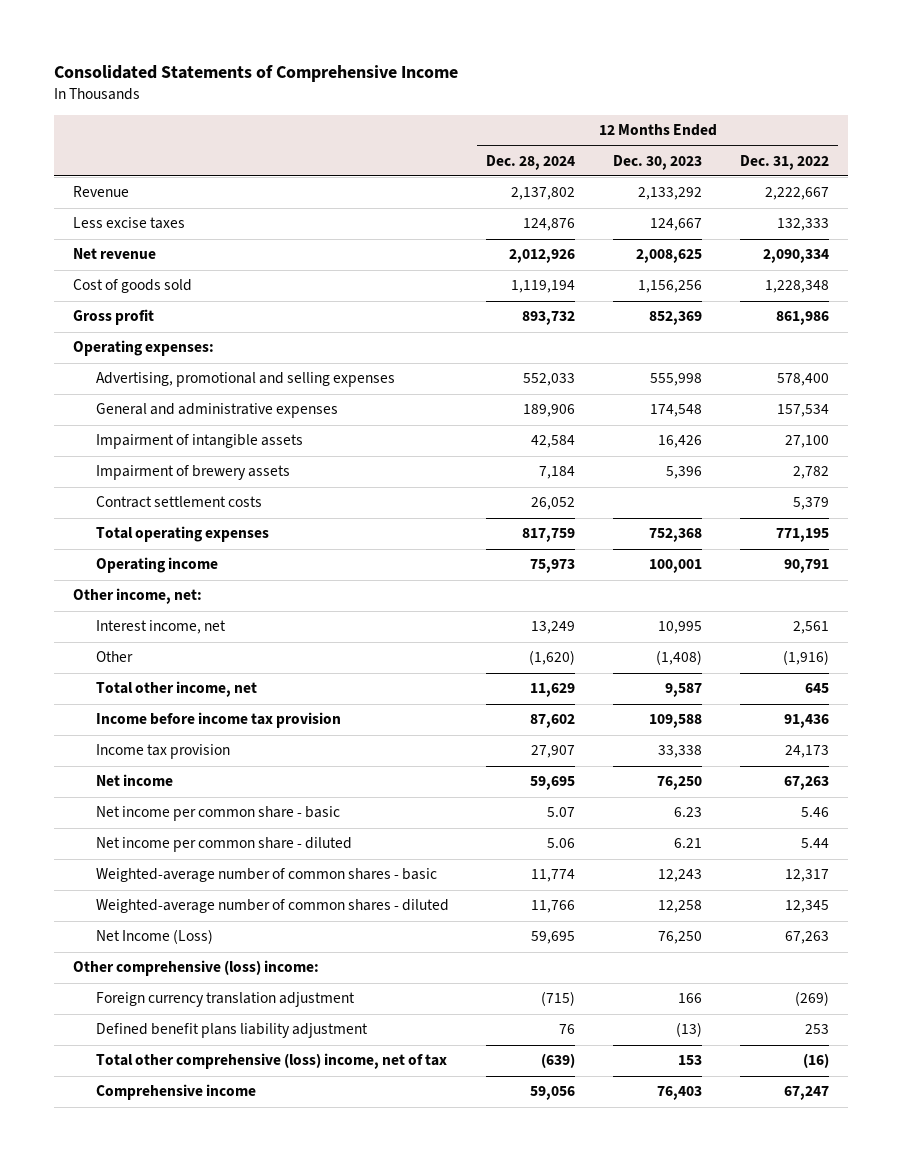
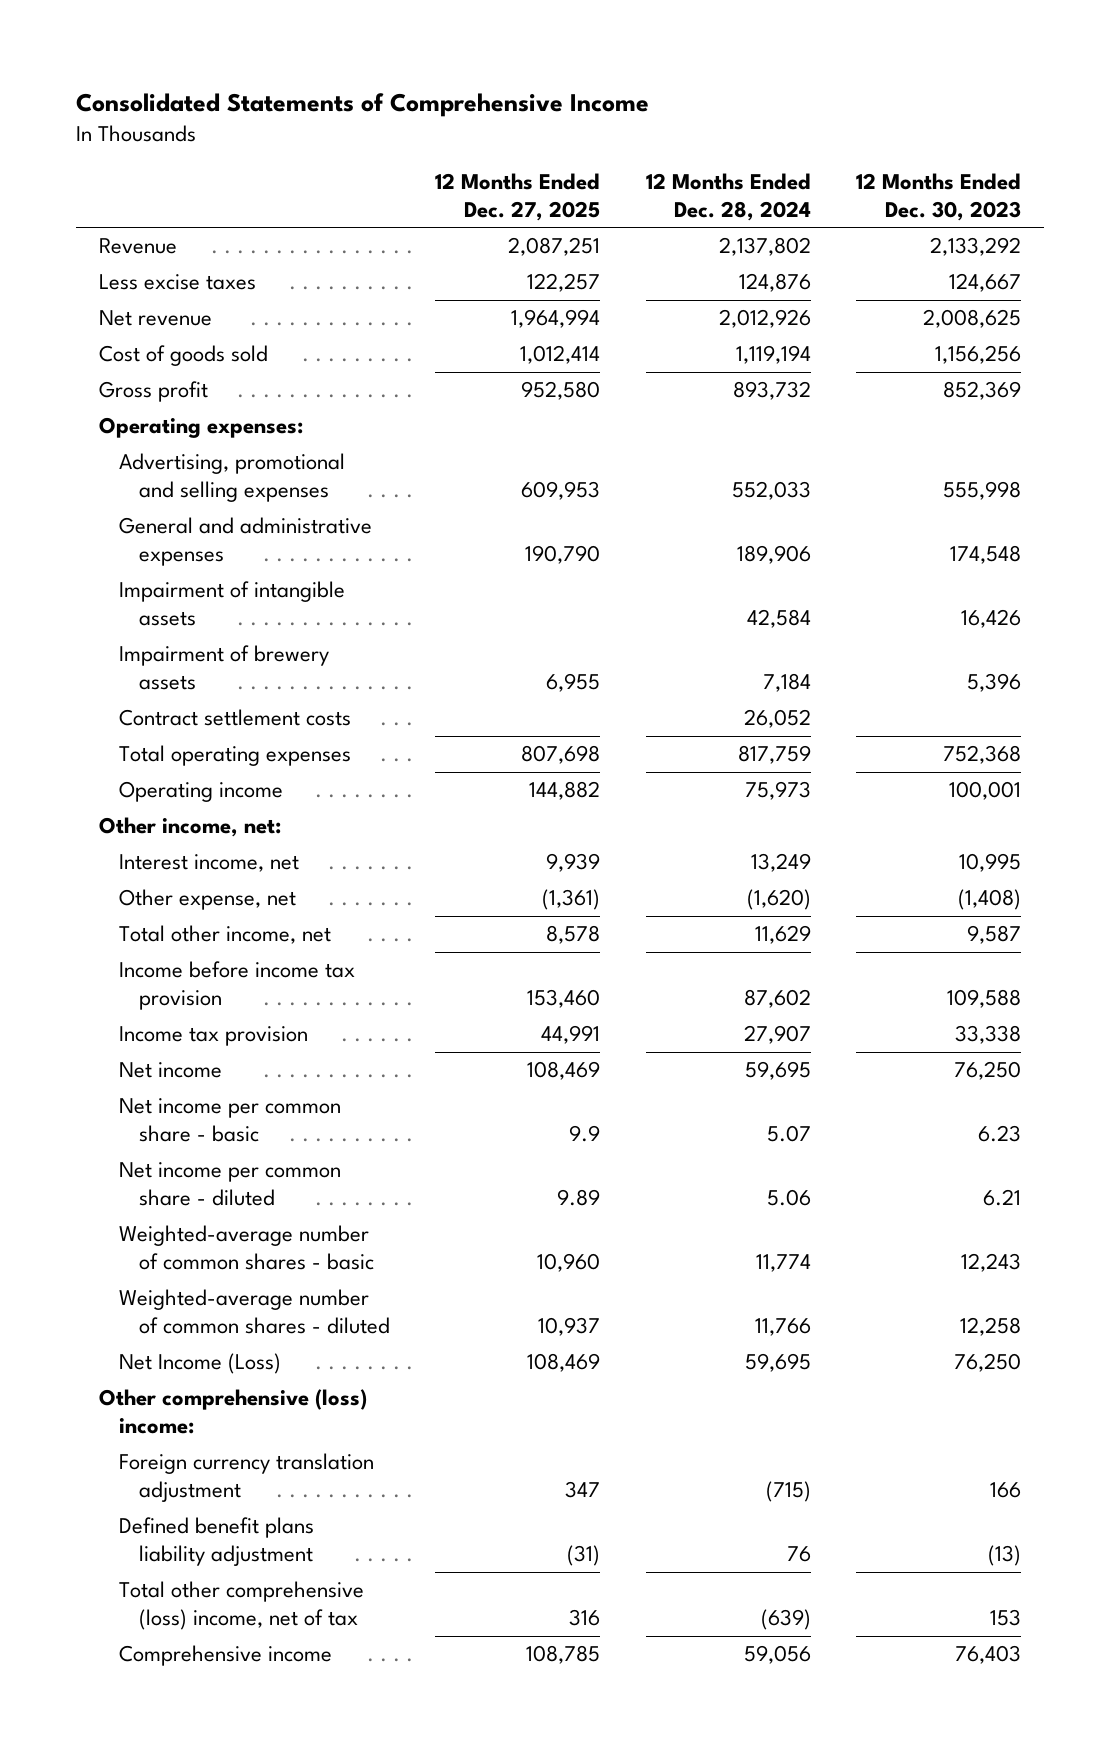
- | 12 Months Ended Dec. 28, 2024 | 12 Months Ended Dec. 30, 2023 | 12 Months Ended Dec. 31, 2022
+ | 12 Months Ended Dec. 27, 2025 | 12 Months Ended Dec. 28, 2024 | 12 Months Ended Dec. 30, 2023
- Other | (1,620) | (1,408) | (1,916)
+ Other expense, net | (1,361) | (1,620) | (1,408)

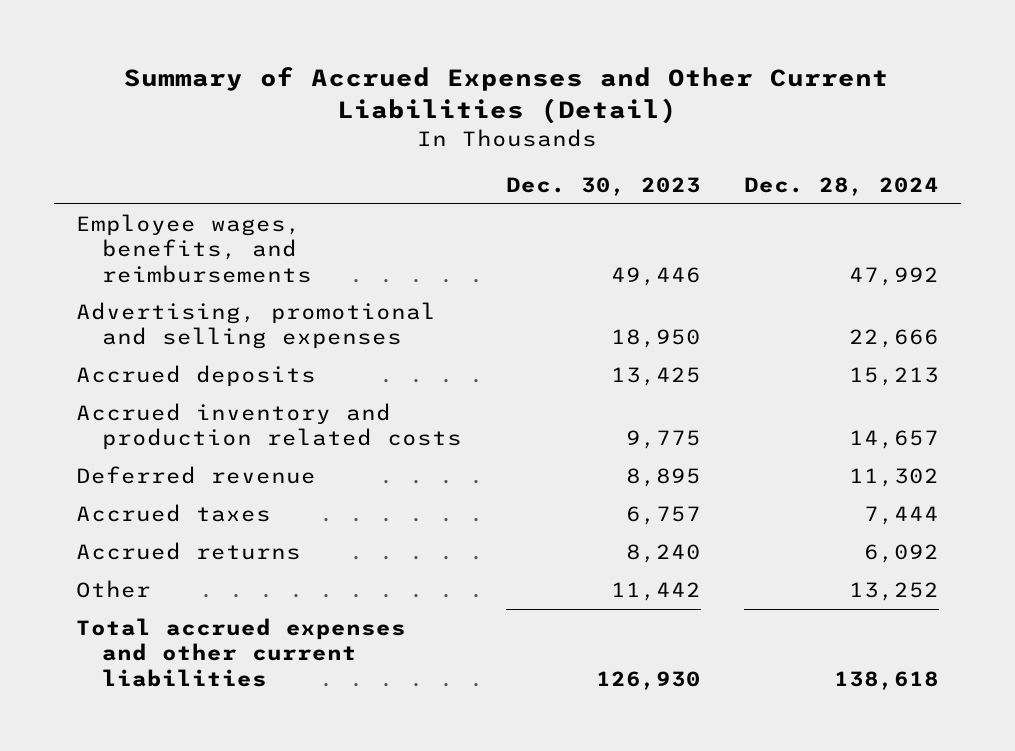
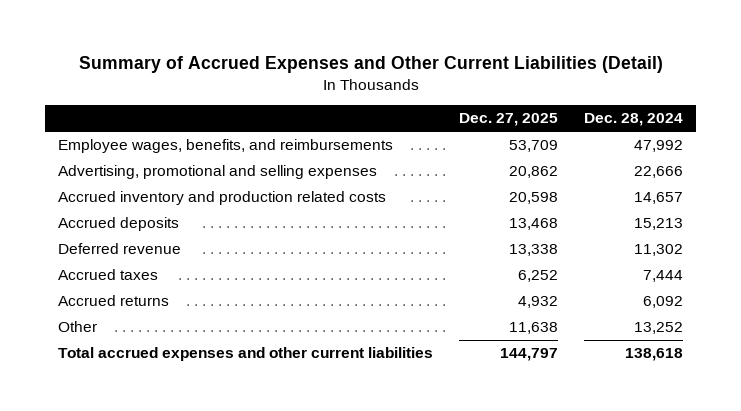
- | Dec. 30, 2023 | Dec. 28, 2024
+ | Dec. 27, 2025 | Dec. 28, 2024
moved down: Accrued deposits | 13,468 | 15,213

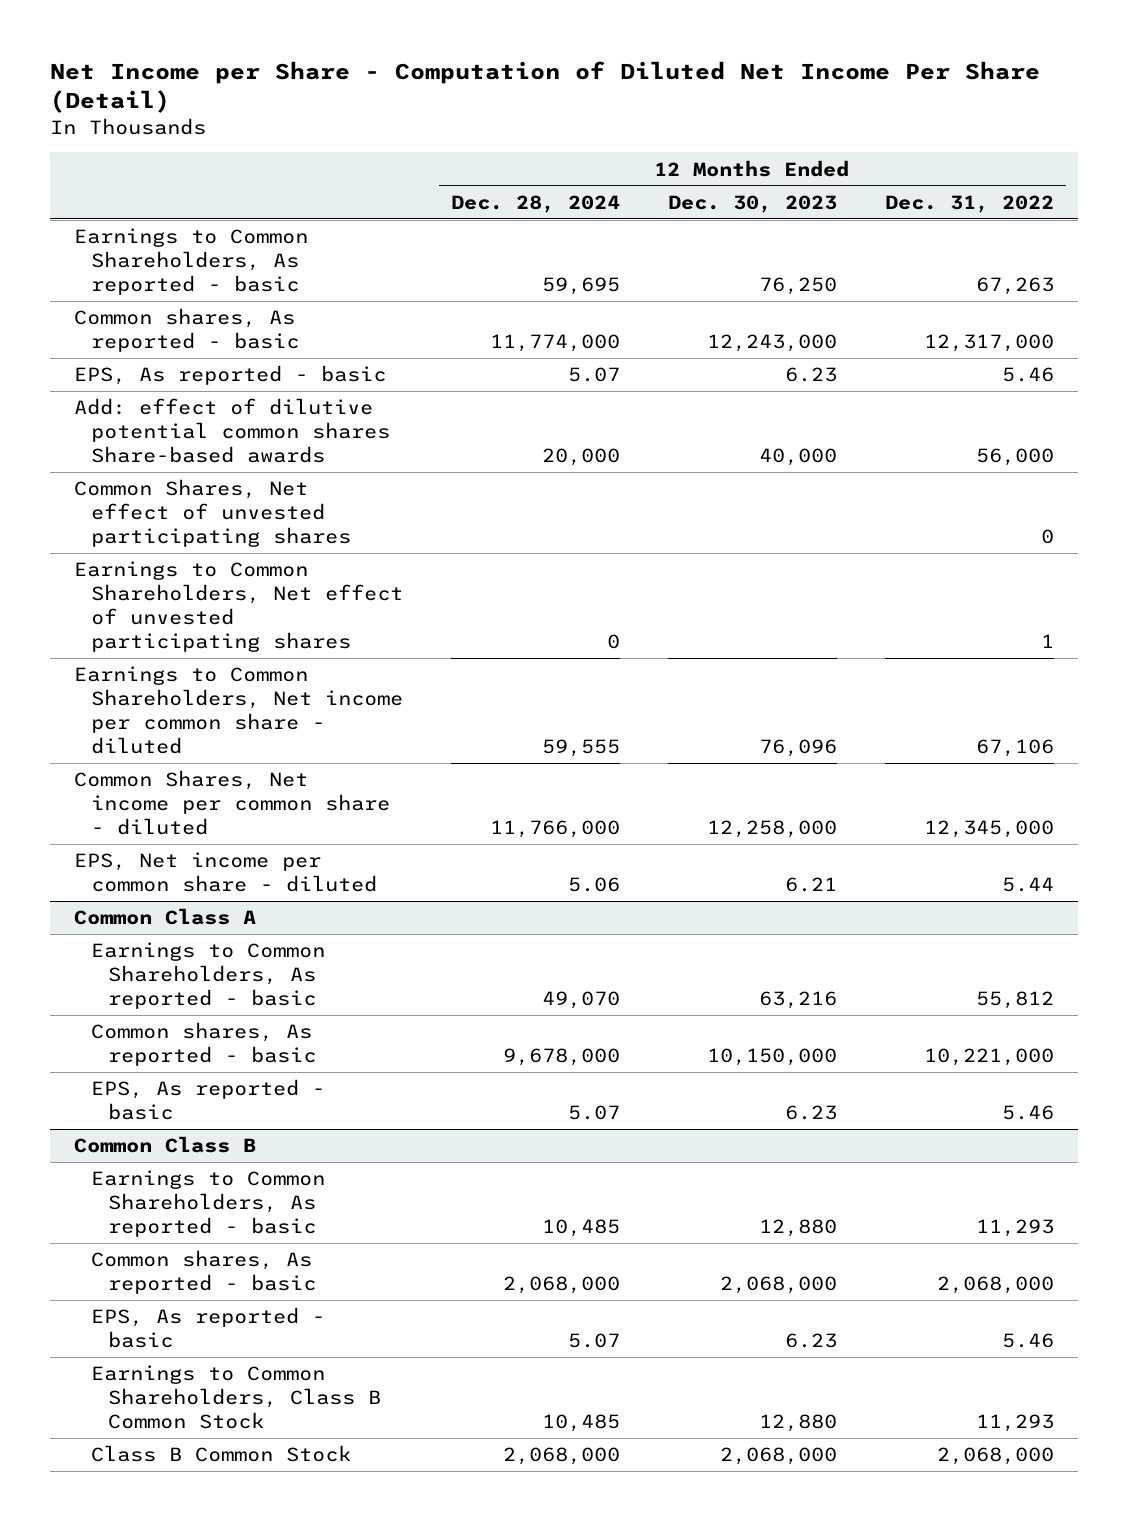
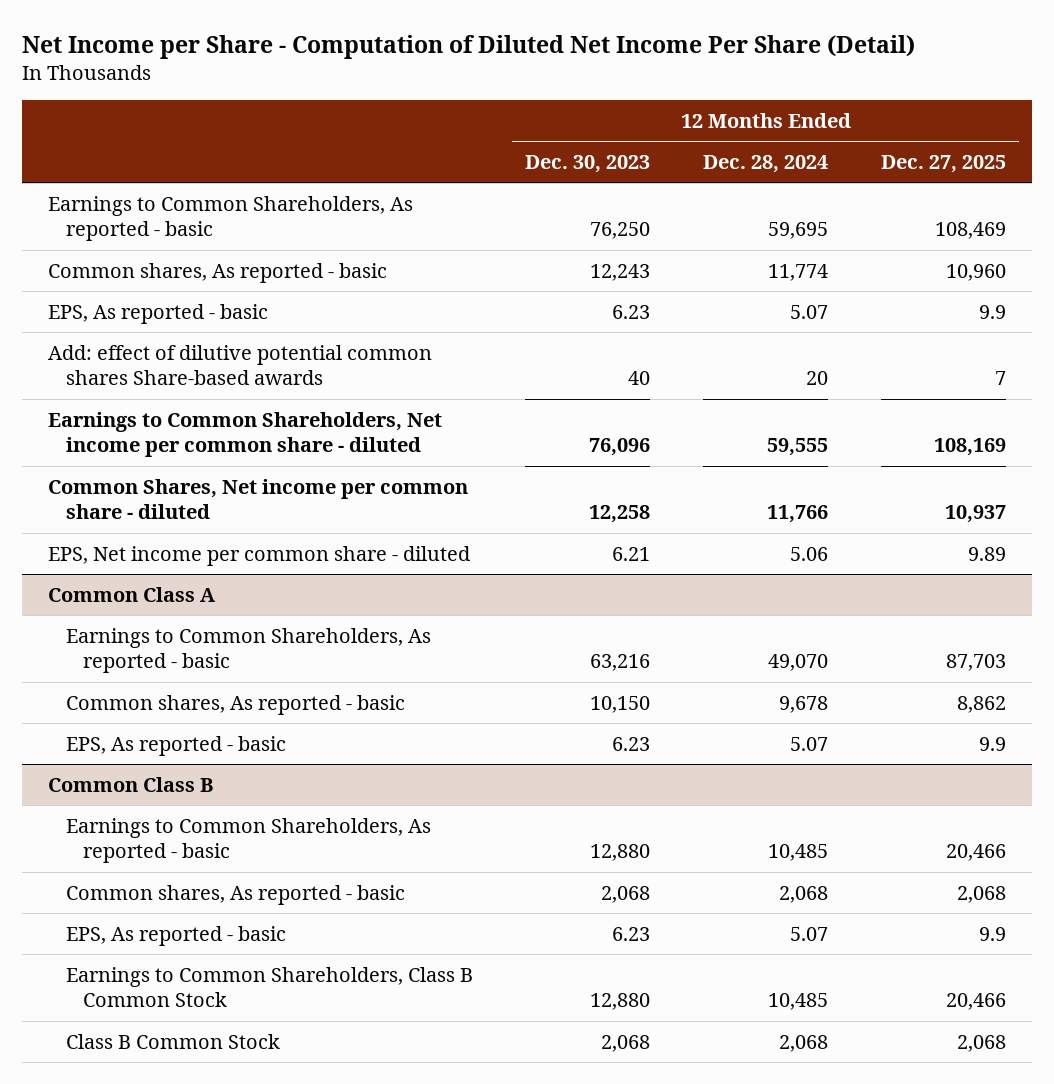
- | 12 Months Ended Dec. 28, 2024 | 12 Months Ended Dec. 30, 2023 | 12 Months Ended Dec. 31, 2022
+ | 12 Months Ended Dec. 30, 2023 | 12 Months Ended Dec. 28, 2024 | 12 Months Ended Dec. 27, 2025
- Common shares, As reported - basic | 11,774,000 | 12,243,000 | 12,317,000
+ Common shares, As reported - basic | 12,243 | 11,774 | 10,960
- Add: effect of dilutive potential common shares Share-based awards | 20,000 | 40,000 | 56,000
- Common Shares, Net effect of unvested participating shares | | | 0
- Earnings to Common Shareholders, Net effect of unvested participating shares | 0 | | 1
+ Add: effect of dilutive potential common shares Share-based awards | 40 | 20 | 7
- Common Shares, Net income per common share - diluted | 11,766,000 | 12,258,000 | 12,345,000
+ Common Shares, Net income per common share - diluted | 12,258 | 11,766 | 10,937
@ Common Class A
- Common shares, As reported - basic | 9,678,000 | 10,150,000 | 10,221,000
+ Common shares, As reported - basic | 10,150 | 9,678 | 8,862
@ Common Class B
- Common shares, As reported - basic | 2,068,000 | 2,068,000 | 2,068,000
+ Common shares, As reported - basic | 2,068 | 2,068 | 2,068
- Class B Common Stock | 2,068,000 | 2,068,000 | 2,068,000
+ Class B Common Stock | 2,068 | 2,068 | 2,068

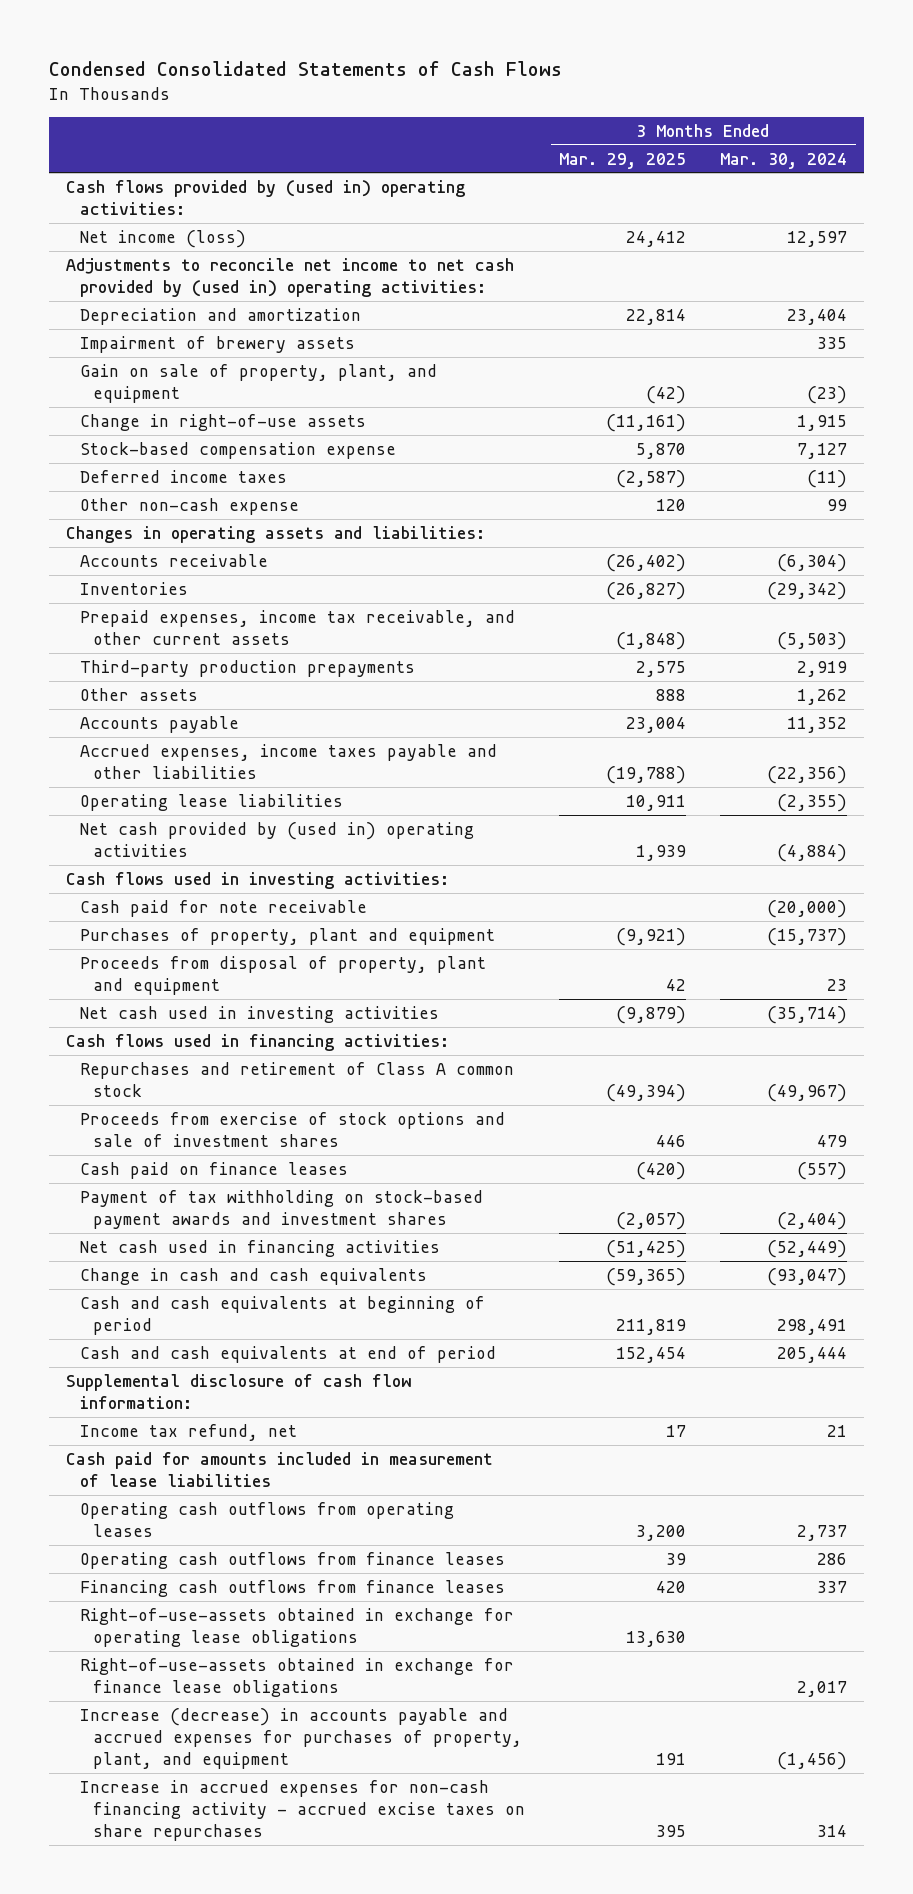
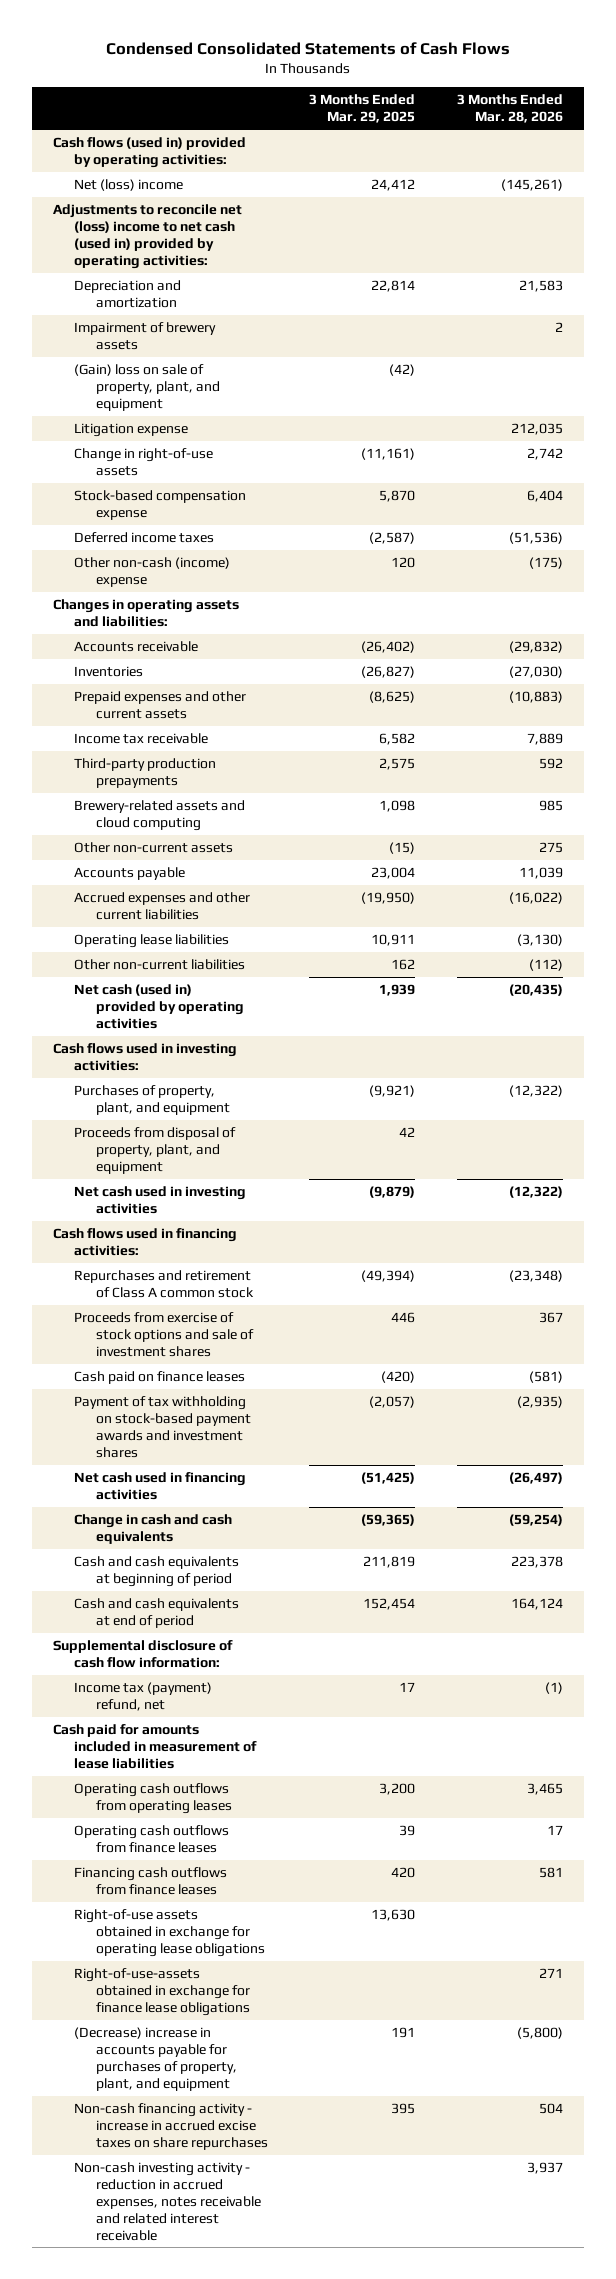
- | 3 Months Ended Mar. 29, 2025 | 3 Months Ended Mar. 30, 2024
+ | 3 Months Ended Mar. 29, 2025 | 3 Months Ended Mar. 28, 2026
- Cash flows provided by (used in) operating activities:
- Net income (loss) | 24,412 | 12,597
- Adjustments to reconcile net income to net cash provided by (used in) operating activities:
+ Cash flows (used in) provided by operating activities:
+ Net (loss) income | 24,412 | (145,261)
+ Adjustments to reconcile net (loss) income to net cash (used in) provided by operating activities:
- Gain on sale of property, plant, and equipment | (42) | (23)
+ (Gain) loss on sale of property, plant, and equipment | (42) |
+ Litigation expense | | 212,035
- Other non-cash expense | 120 | 99
+ Other non-cash (income) expense | 120 | (175)
- Prepaid expenses, income tax receivable, and other current assets | (1,848) | (5,503)
+ Prepaid expenses and other current assets | (8,625) | (10,883)
+ Income tax receivable | 6,582 | 7,889
- Other assets | 888 | 1,262
+ Brewery-related assets and cloud computing | 1,098 | 985
+ Other non-current assets | (15) | 275
- Accrued expenses, income taxes payable and other liabilities | (19,788) | (22,356)
+ Accrued expenses and other current liabilities | (19,950) | (16,022)
- Net cash provided by (used in) operating activities | 1,939 | (4,884)
+ Other non-current liabilities | 162 | (112)
+ Net cash (used in) provided by operating activities | 1,939 | (20,435)
- Cash paid for note receivable | | (20,000)
- Purchases of property, plant and equipment | (9,921) | (15,737)
- Proceeds from disposal of property, plant and equipment | 42 | 23
+ Purchases of property, plant, and equipment | (9,921) | (12,322)
+ Proceeds from disposal of property, plant, and equipment | 42 |
- Income tax refund, net | 17 | 21
+ Income tax (payment) refund, net | 17 | (1)
- Right-of-use-assets obtained in exchange for operating lease obligations | 13,630 |
+ Right-of-use assets obtained in exchange for operating lease obligations | 13,630 |
- Increase (decrease) in accounts payable and accrued expenses for purchases of property, plant, and equipment | 191 | (1,456)
- Increase in accrued expenses for non-cash financing activity - accrued excise taxes on share repurchases | 395 | 314
+ (Decrease) increase in accounts payable for purchases of property, plant, and equipment | 191 | (5,800)
+ Non-cash financing activity - increase in accrued excise taxes on share repurchases | 395 | 504
+ Non-cash investing activity - reduction in accrued expenses, notes receivable and related interest receivable | | 3,937

